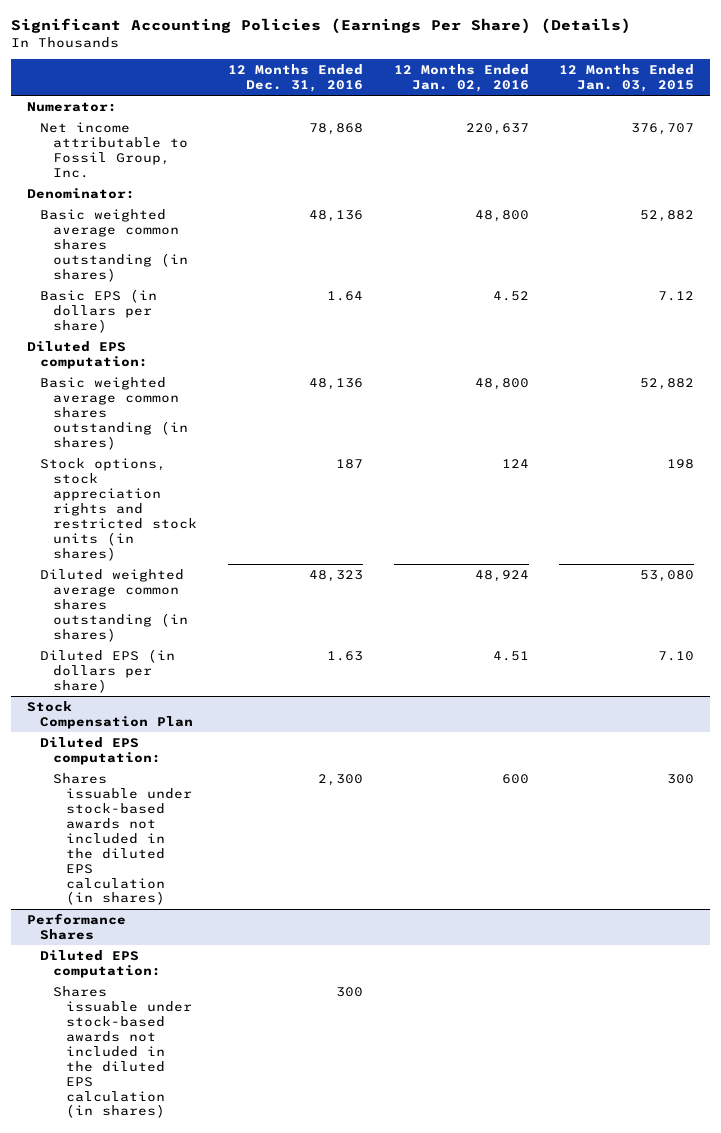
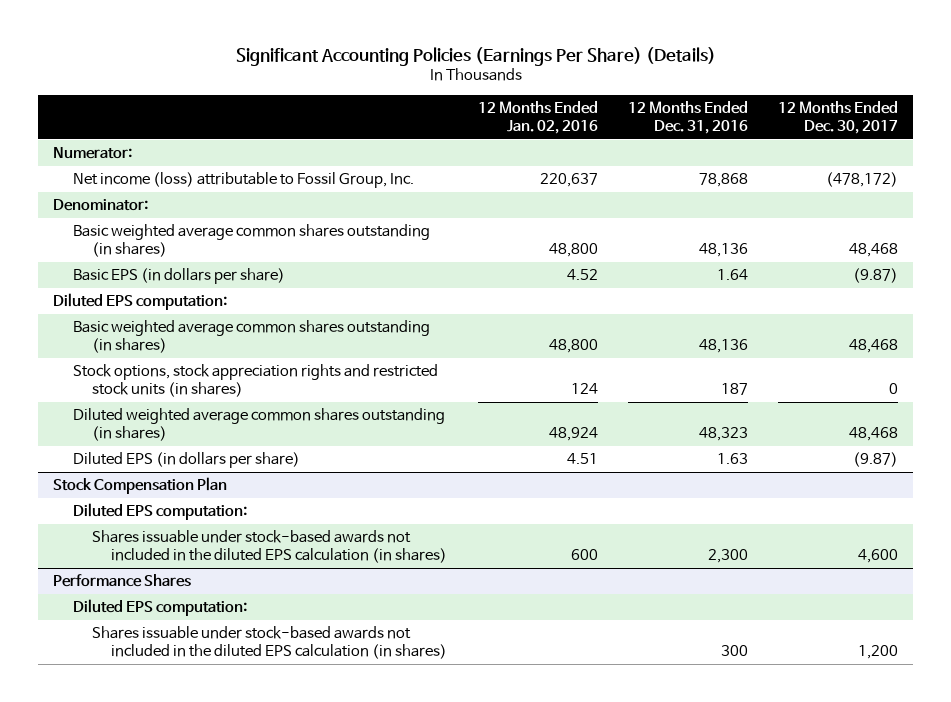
- | 12 Months Ended Dec. 31, 2016 | 12 Months Ended Jan. 02, 2016 | 12 Months Ended Jan. 03, 2015
+ | 12 Months Ended Jan. 02, 2016 | 12 Months Ended Dec. 31, 2016 | 12 Months Ended Dec. 30, 2017
- Net income attributable to Fossil Group, Inc. | 78,868 | 220,637 | 376,707
+ Net income (loss) attributable to Fossil Group, Inc. | 220,637 | 78,868 | (478,172)

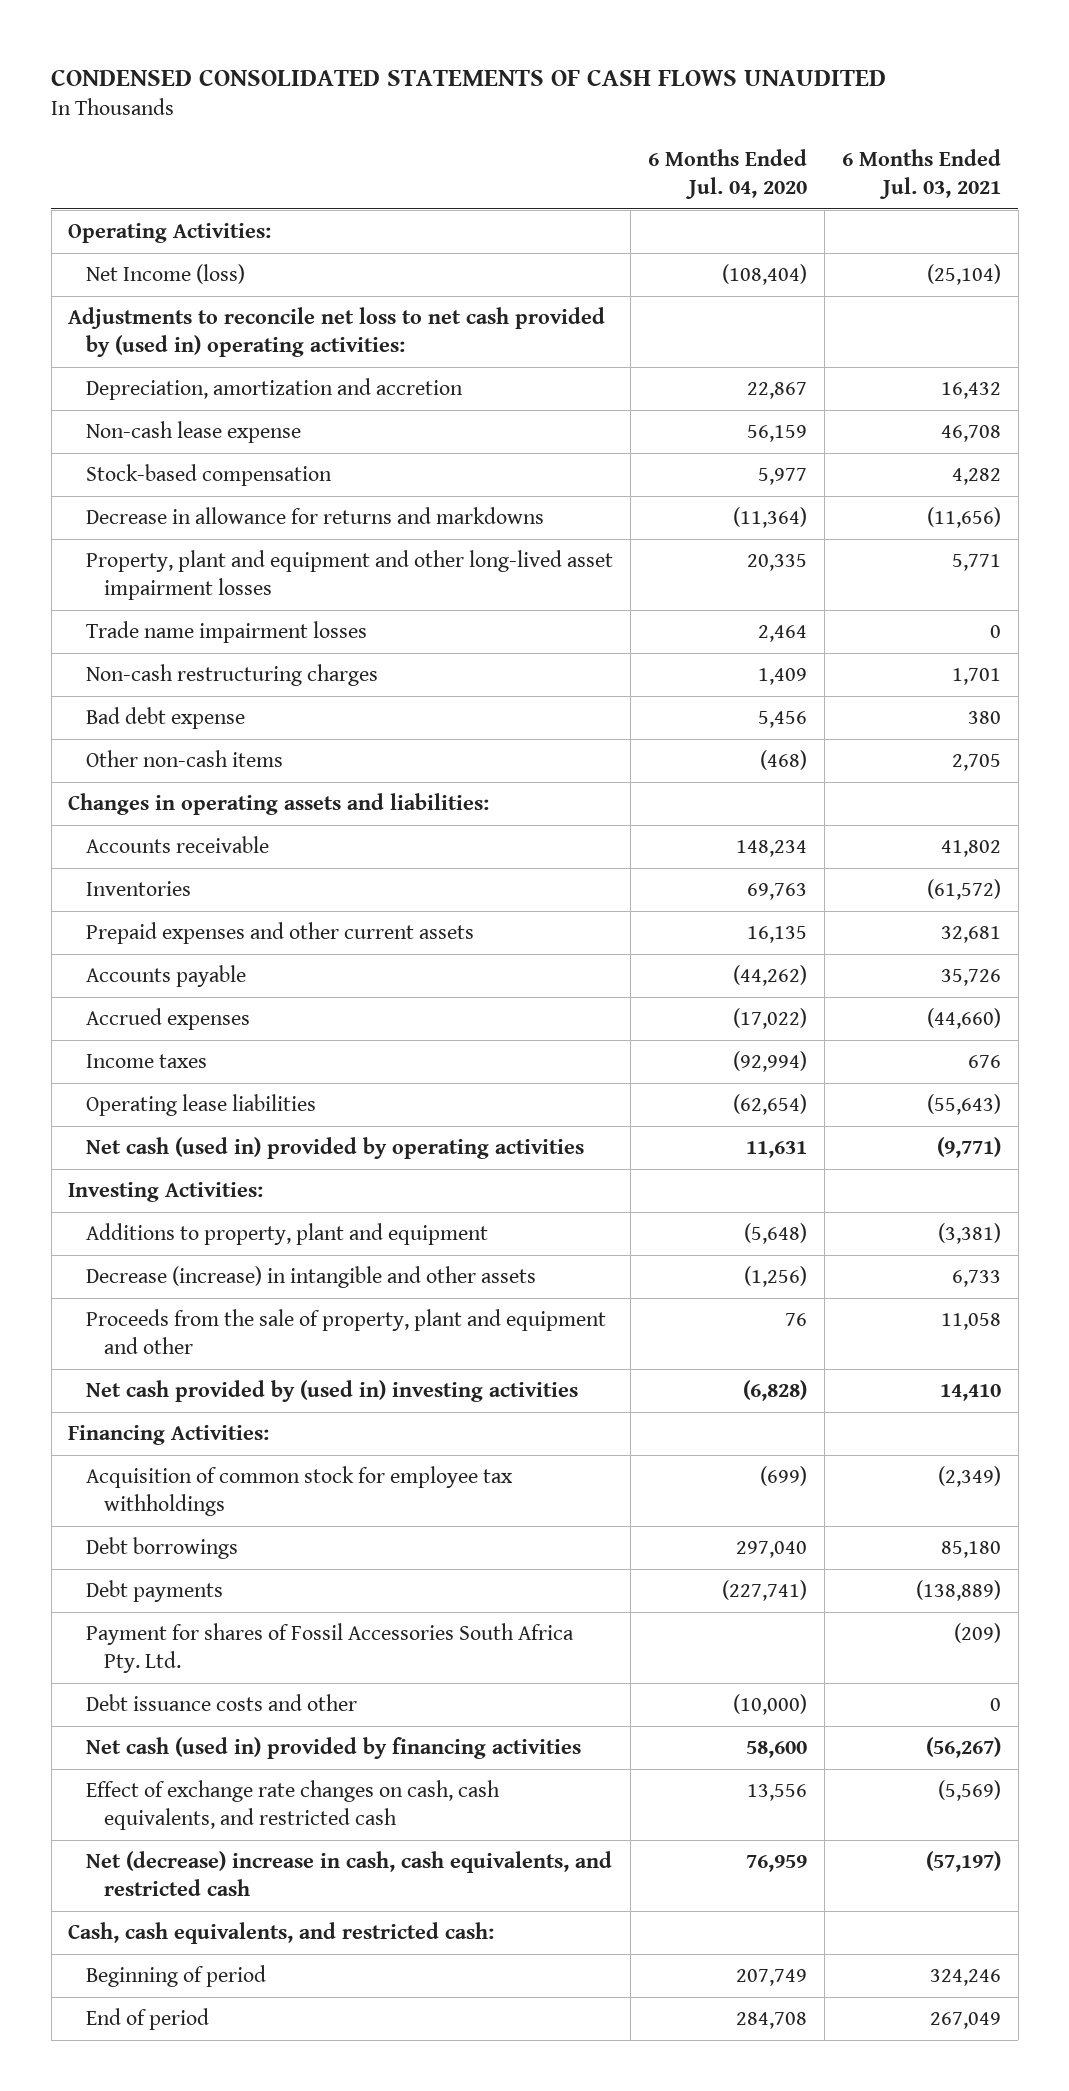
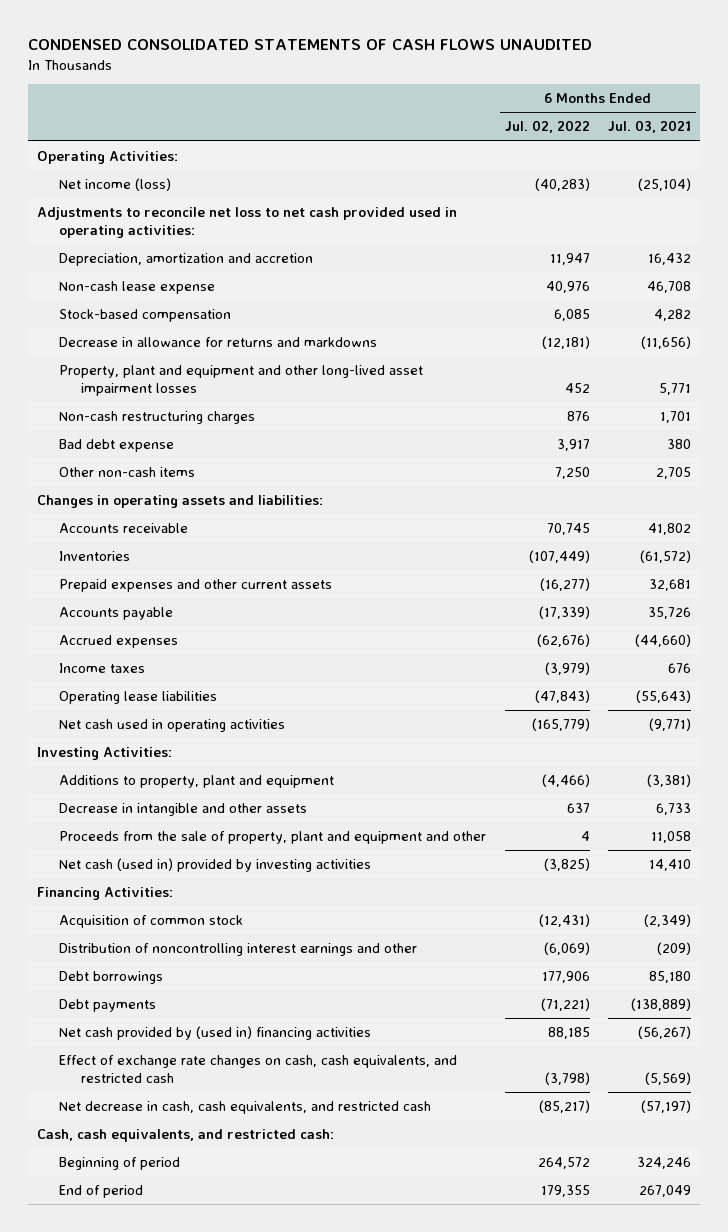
- | 6 Months Ended Jul. 04, 2020 | 6 Months Ended Jul. 03, 2021
+ | 6 Months Ended Jul. 02, 2022 | 6 Months Ended Jul. 03, 2021
- Net Income (loss) | (108,404) | (25,104)
- Adjustments to reconcile net loss to net cash provided by (used in) operating activities:
+ Net income (loss) | (40,283) | (25,104)
+ Adjustments to reconcile net loss to net cash provided used in operating activities:
- Trade name impairment losses | 2,464 | 0
- Net cash (used in) provided by operating activities | 11,631 | (9,771)
+ Net cash used in operating activities | (165,779) | (9,771)
- Decrease (increase) in intangible and other assets | (1,256) | 6,733
+ Decrease in intangible and other assets | 637 | 6,733
- Net cash provided by (used in) investing activities | (6,828) | 14,410
+ Net cash (used in) provided by investing activities | (3,825) | 14,410
- Acquisition of common stock for employee tax withholdings | (699) | (2,349)
+ Acquisition of common stock | (12,431) | (2,349)
+ Distribution of noncontrolling interest earnings and other | (6,069) | (209)
- Payment for shares of Fossil Accessories South Africa Pty. Ltd. | | (209)
- Debt issuance costs and other | (10,000) | 0
- Net cash (used in) provided by financing activities | 58,600 | (56,267)
+ Net cash provided by (used in) financing activities | 88,185 | (56,267)
- Net (decrease) increase in cash, cash equivalents, and restricted cash | 76,959 | (57,197)
+ Net decrease in cash, cash equivalents, and restricted cash | (85,217) | (57,197)

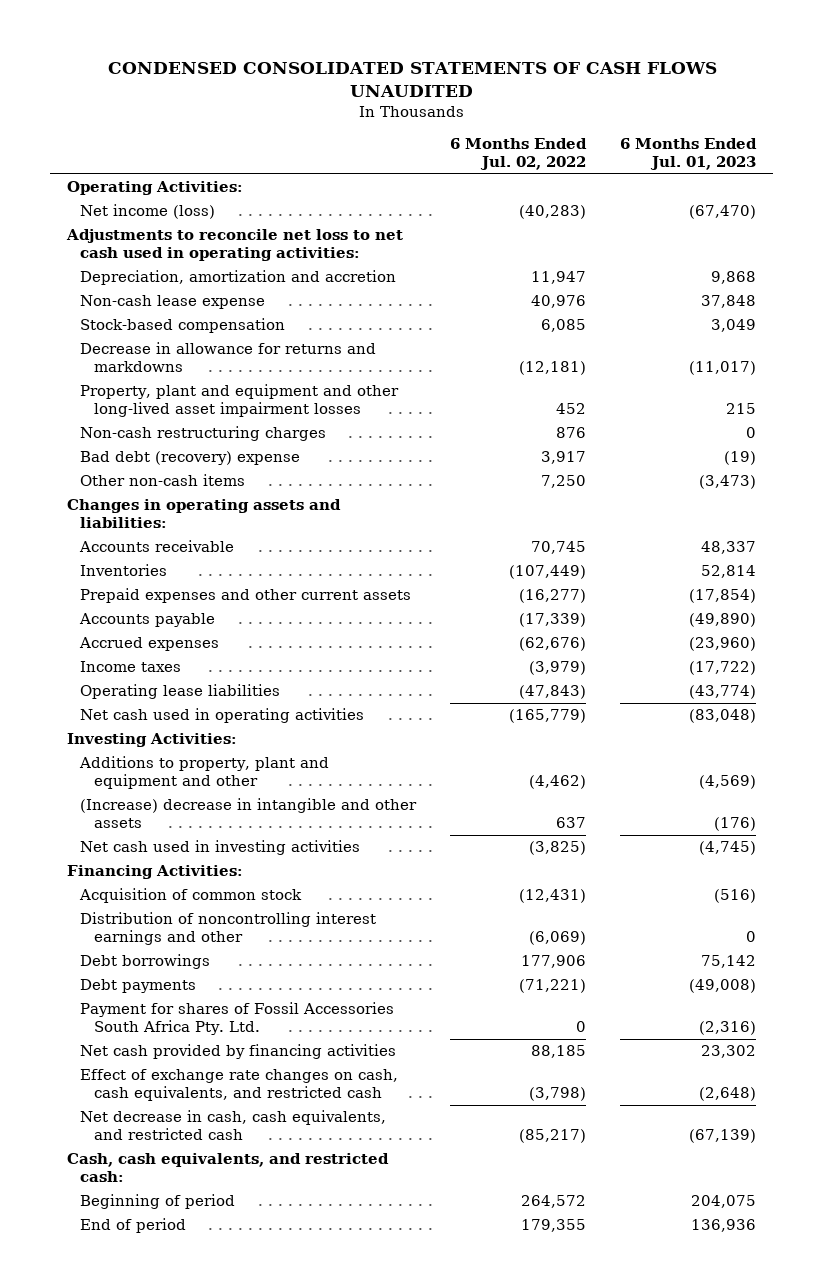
- | 6 Months Ended Jul. 02, 2022 | 6 Months Ended Jul. 03, 2021
+ | 6 Months Ended Jul. 02, 2022 | 6 Months Ended Jul. 01, 2023
- Adjustments to reconcile net loss to net cash provided used in operating activities:
+ Adjustments to reconcile net loss to net cash used in operating activities:
- Bad debt expense | 3,917 | 380
+ Bad debt (recovery) expense | 3,917 | (19)
- Additions to property, plant and equipment | (4,466) | (3,381)
- Decrease in intangible and other assets | 637 | 6,733
- Proceeds from the sale of property, plant and equipment and other | 4 | 11,058
- Net cash (used in) provided by investing activities | (3,825) | 14,410
+ Additions to property, plant and equipment and other | (4,462) | (4,569)
+ (Increase) decrease in intangible and other assets | 637 | (176)
+ Net cash used in investing activities | (3,825) | (4,745)
- Net cash provided by (used in) financing activities | 88,185 | (56,267)
+ Payment for shares of Fossil Accessories South Africa Pty. Ltd. | 0 | (2,316)
+ Net cash provided by financing activities | 88,185 | 23,302

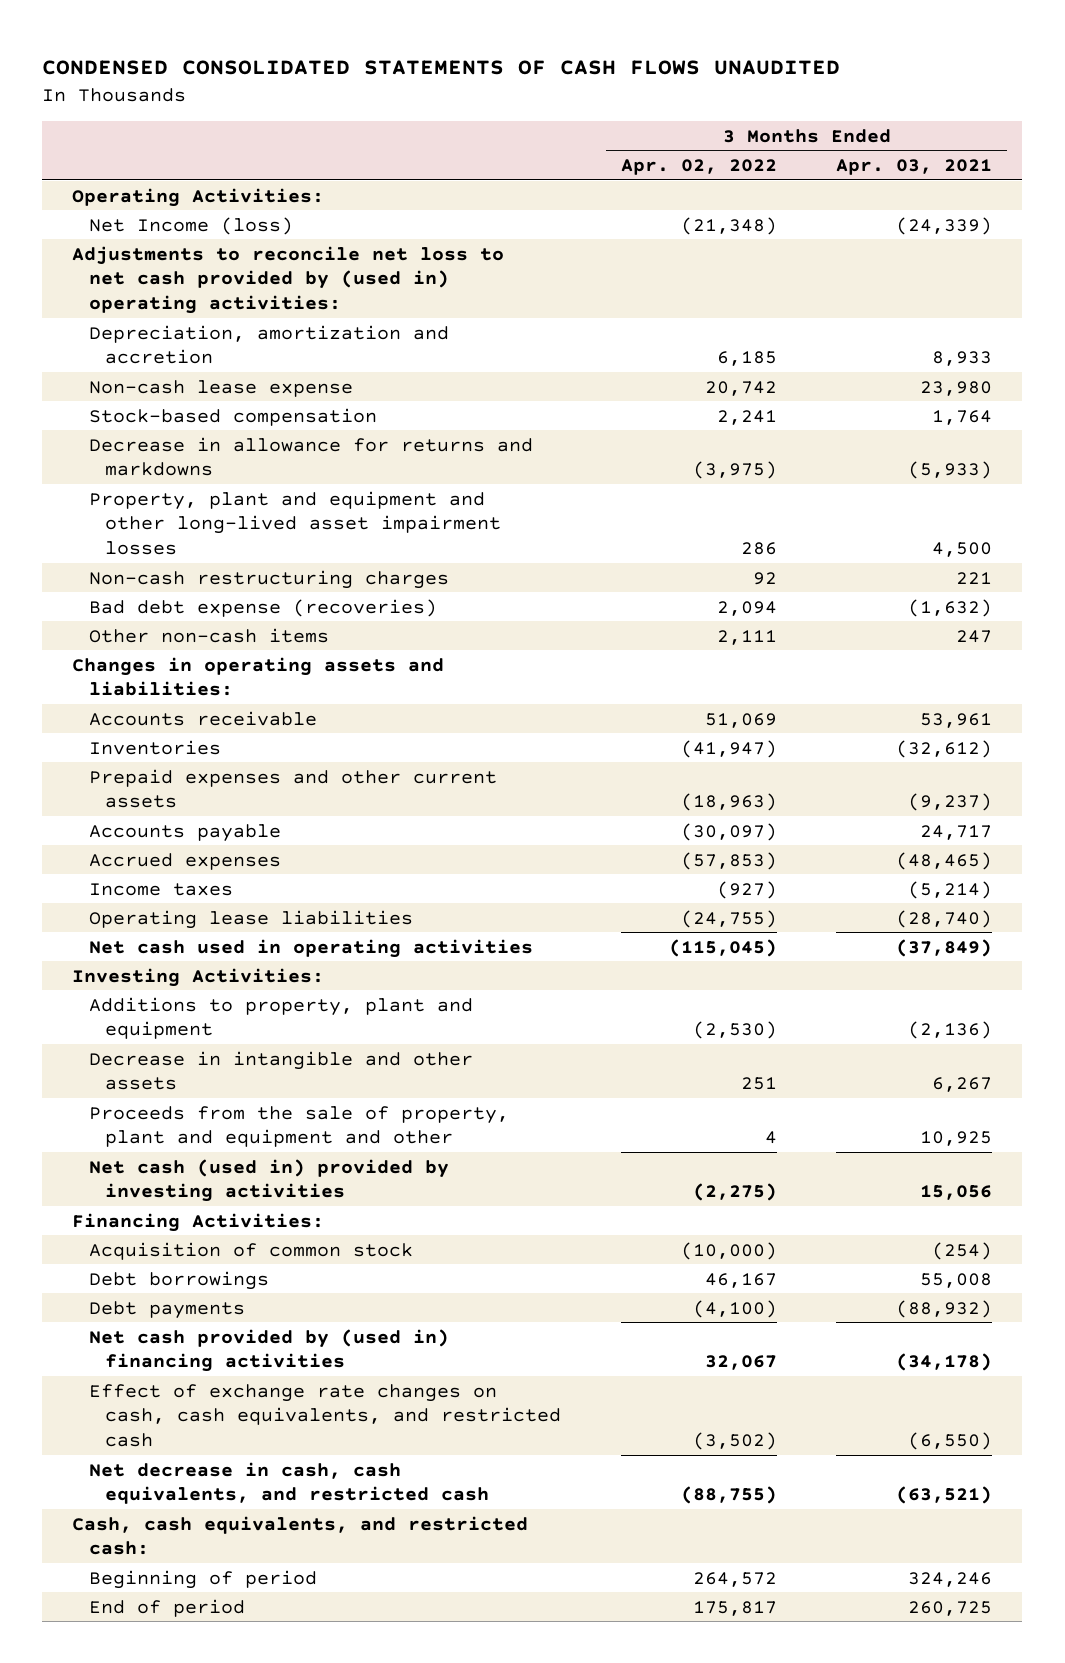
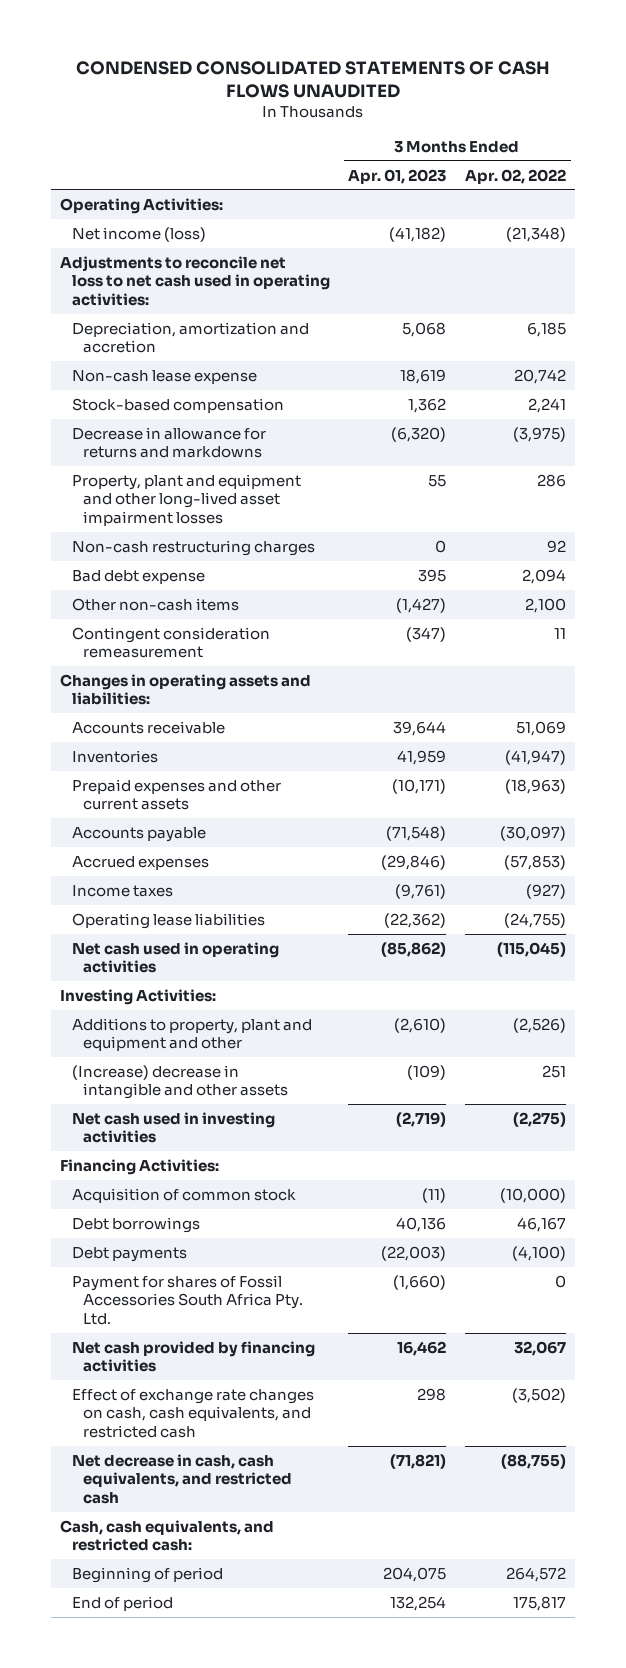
- | 3 Months Ended Apr. 02, 2022 | 3 Months Ended Apr. 03, 2021
+ | 3 Months Ended Apr. 01, 2023 | 3 Months Ended Apr. 02, 2022
- Net Income (loss) | (21,348) | (24,339)
- Adjustments to reconcile net loss to net cash provided by (used in) operating activities:
+ Net income (loss) | (41,182) | (21,348)
+ Adjustments to reconcile net loss to net cash used in operating activities:
- Bad debt expense (recoveries) | 2,094 | (1,632)
- Other non-cash items | 2,111 | 247
+ Bad debt expense | 395 | 2,094
+ Other non-cash items | (1,427) | 2,100
+ Contingent consideration remeasurement | (347) | 11
- Additions to property, plant and equipment | (2,530) | (2,136)
- Decrease in intangible and other assets | 251 | 6,267
- Proceeds from the sale of property, plant and equipment and other | 4 | 10,925
- Net cash (used in) provided by investing activities | (2,275) | 15,056
+ Additions to property, plant and equipment and other | (2,610) | (2,526)
+ (Increase) decrease in intangible and other assets | (109) | 251
+ Net cash used in investing activities | (2,719) | (2,275)
- Net cash provided by (used in) financing activities | 32,067 | (34,178)
+ Payment for shares of Fossil Accessories South Africa Pty. Ltd. | (1,660) | 0
+ Net cash provided by financing activities | 16,462 | 32,067

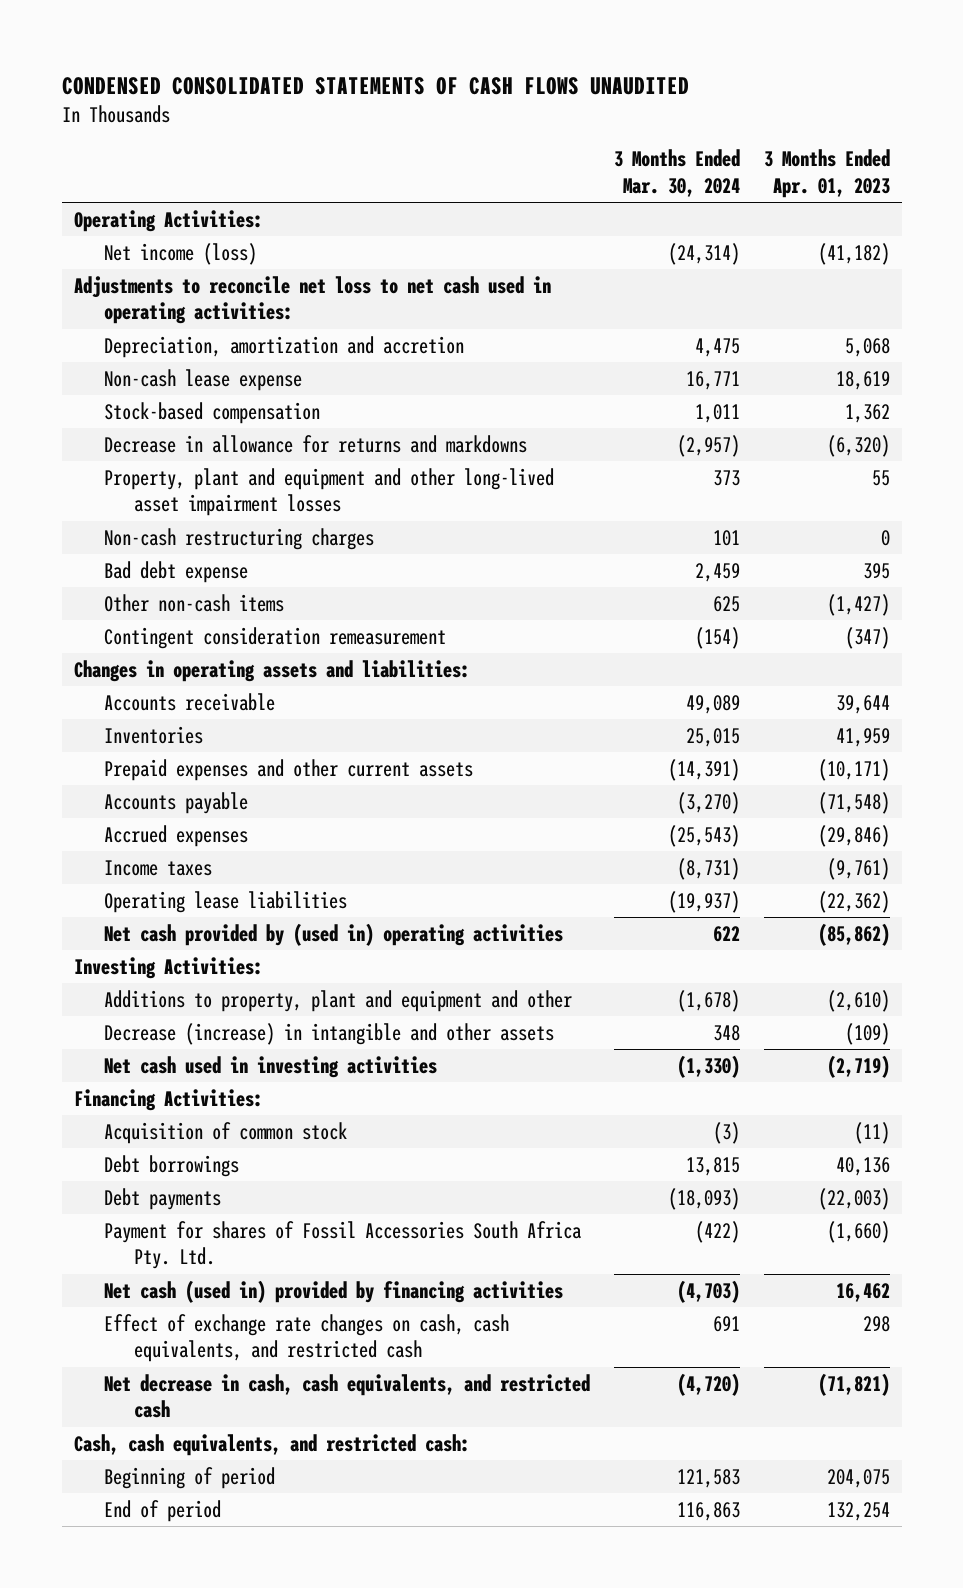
- | 3 Months Ended Apr. 01, 2023 | 3 Months Ended Apr. 02, 2022
+ | 3 Months Ended Mar. 30, 2024 | 3 Months Ended Apr. 01, 2023
- Net cash used in operating activities | (85,862) | (115,045)
+ Net cash provided by (used in) operating activities | 622 | (85,862)
- (Increase) decrease in intangible and other assets | (109) | 251
+ Decrease (increase) in intangible and other assets | 348 | (109)
- Net cash provided by financing activities | 16,462 | 32,067
+ Net cash (used in) provided by financing activities | (4,703) | 16,462

